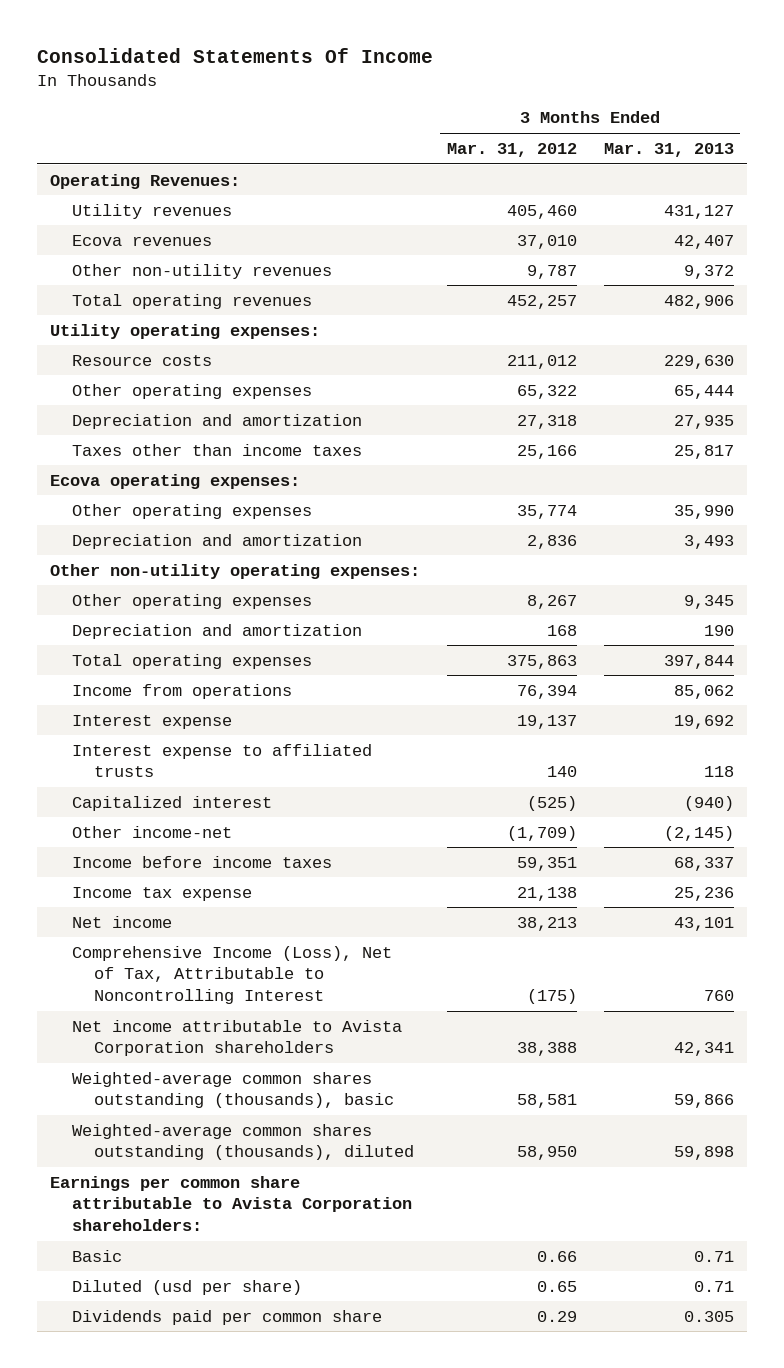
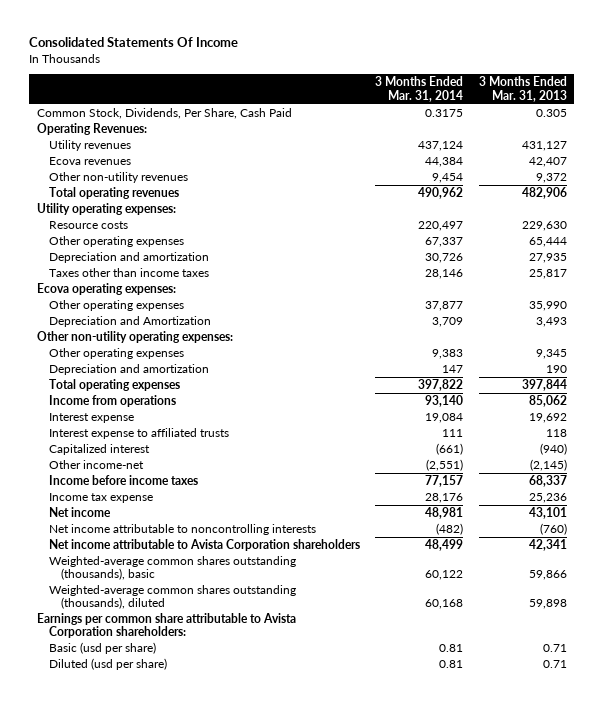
- | 3 Months Ended Mar. 31, 2012 | 3 Months Ended Mar. 31, 2013
+ | 3 Months Ended Mar. 31, 2014 | 3 Months Ended Mar. 31, 2013
+ Common Stock, Dividends, Per Share, Cash Paid | 0.3175 | 0.305
- Depreciation and amortization | 2,836 | 3,493
+ Depreciation and Amortization | 3,709 | 3,493
- Comprehensive Income (Loss), Net of Tax, Attributable to Noncontrolling Interest | (175) | 760
+ Net income attributable to noncontrolling interests | (482) | (760)
- Basic | 0.66 | 0.71
+ Basic (usd per share) | 0.81 | 0.71
- Dividends paid per common share | 0.29 | 0.305

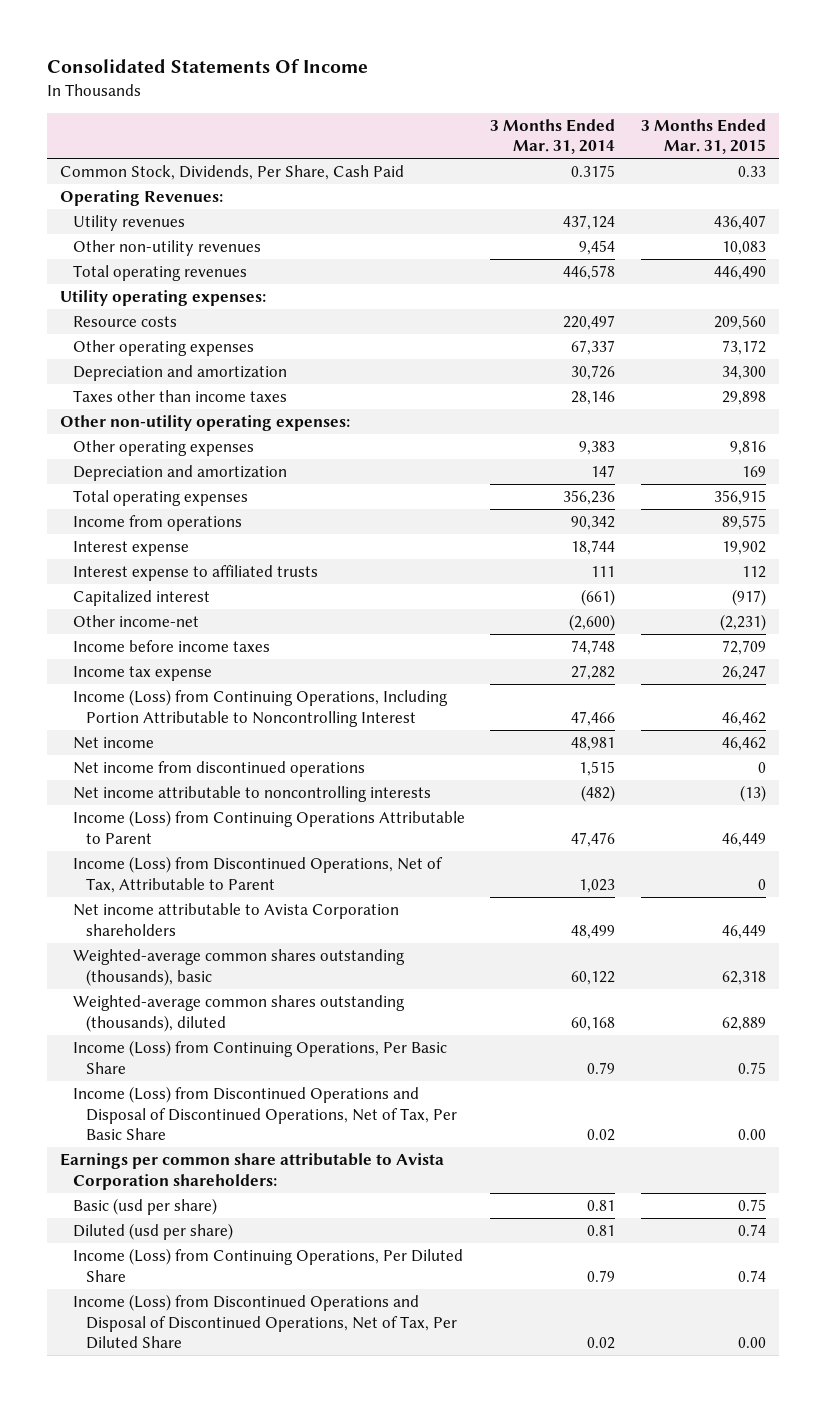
- | 3 Months Ended Mar. 31, 2014 | 3 Months Ended Mar. 31, 2013
+ | 3 Months Ended Mar. 31, 2014 | 3 Months Ended Mar. 31, 2015
- Ecova revenues | 44,384 | 42,407
- Total operating revenues | 490,962 | 482,906
+ Total operating revenues | 446,578 | 446,490
- Ecova operating expenses:
- Other operating expenses | 37,877 | 35,990
- Depreciation and Amortization | 3,709 | 3,493
- Total operating expenses | 397,822 | 397,844
- Income from operations | 93,140 | 85,062
- Interest expense | 19,084 | 19,692
+ Total operating expenses | 356,236 | 356,915
+ Income from operations | 90,342 | 89,575
+ Interest expense | 18,744 | 19,902
- Other income-net | (2,551) | (2,145)
- Income before income taxes | 77,157 | 68,337
- Income tax expense | 28,176 | 25,236
+ Other income-net | (2,600) | (2,231)
+ Income before income taxes | 74,748 | 72,709
+ Income tax expense | 27,282 | 26,247
+ Income (Loss) from Continuing Operations, Including Portion Attributable to Noncontrolling Interest | 47,466 | 46,462
+ Net income from discontinued operations | 1,515 | 0
+ Income (Loss) from Continuing Operations Attributable to Parent | 47,476 | 46,449
+ Income (Loss) from Discontinued Operations, Net of Tax, Attributable to Parent | 1,023 | 0
+ Income (Loss) from Continuing Operations, Per Basic Share | 0.79 | 0.75
+ Income (Loss) from Discontinued Operations and Disposal of Discontinued Operations, Net of Tax, Per Basic Share | 0.02 | 0.00
+ Income (Loss) from Continuing Operations, Per Diluted Share | 0.79 | 0.74
+ Income (Loss) from Discontinued Operations and Disposal of Discontinued Operations, Net of Tax, Per Diluted Share | 0.02 | 0.00

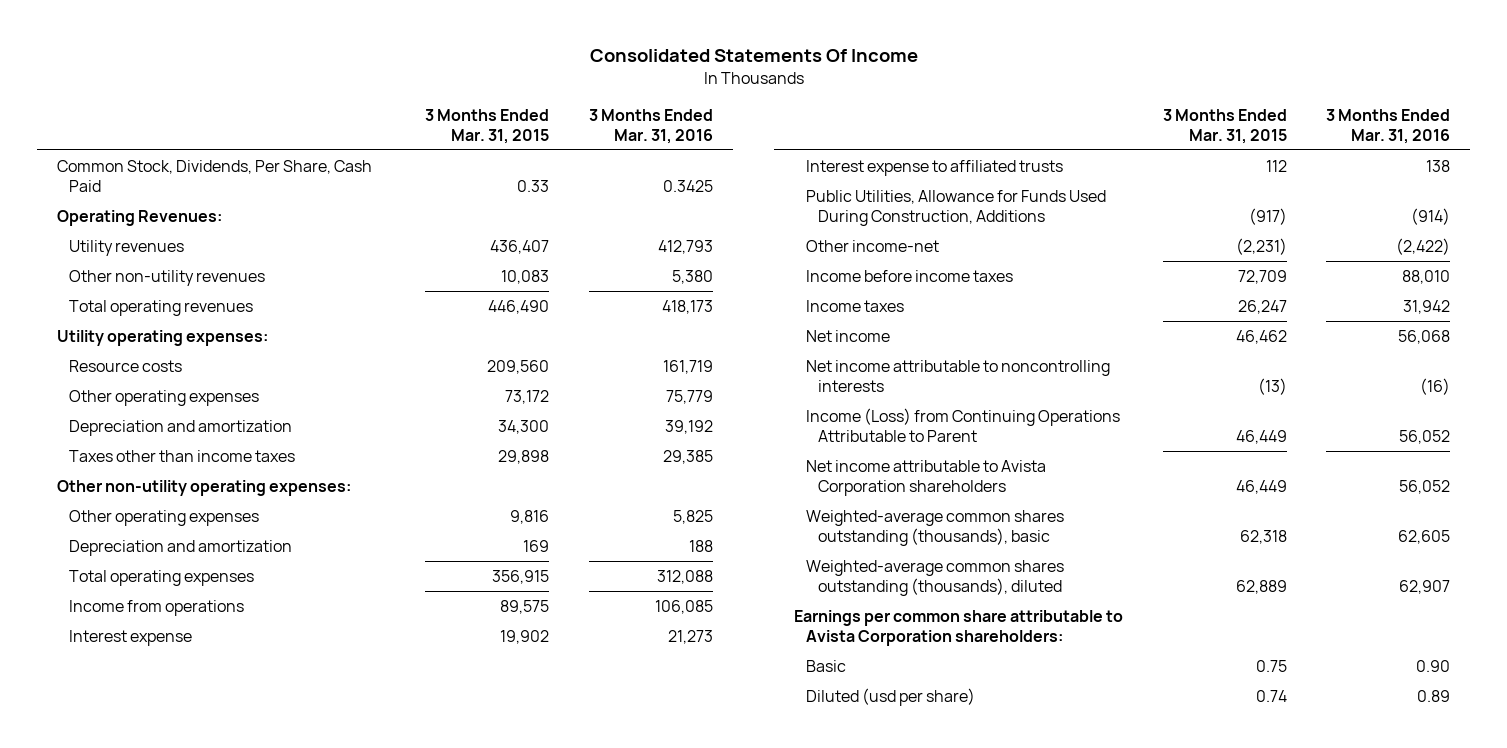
- | 3 Months Ended Mar. 31, 2014 | 3 Months Ended Mar. 31, 2015
+ | 3 Months Ended Mar. 31, 2015 | 3 Months Ended Mar. 31, 2016
- Capitalized interest | (661) | (917)
+ Public Utilities, Allowance for Funds Used During Construction, Additions | (917) | (914)
- Income tax expense | 27,282 | 26,247
- Income (Loss) from Continuing Operations, Including Portion Attributable to Noncontrolling Interest | 47,466 | 46,462
+ Income taxes | 26,247 | 31,942
- Net income from discontinued operations | 1,515 | 0
- Income (Loss) from Discontinued Operations, Net of Tax, Attributable to Parent | 1,023 | 0
- Income (Loss) from Continuing Operations, Per Basic Share | 0.79 | 0.75
- Income (Loss) from Discontinued Operations and Disposal of Discontinued Operations, Net of Tax, Per Basic Share | 0.02 | 0.00
- Basic (usd per share) | 0.81 | 0.75
+ Basic | 0.75 | 0.90
- Income (Loss) from Continuing Operations, Per Diluted Share | 0.79 | 0.74
- Income (Loss) from Discontinued Operations and Disposal of Discontinued Operations, Net of Tax, Per Diluted Share | 0.02 | 0.00

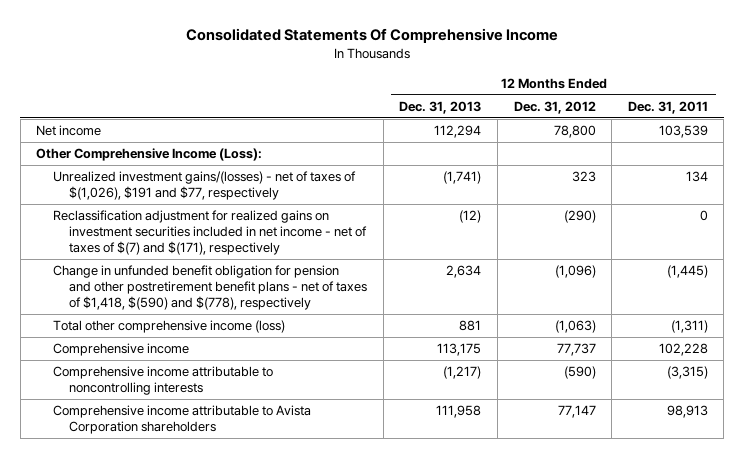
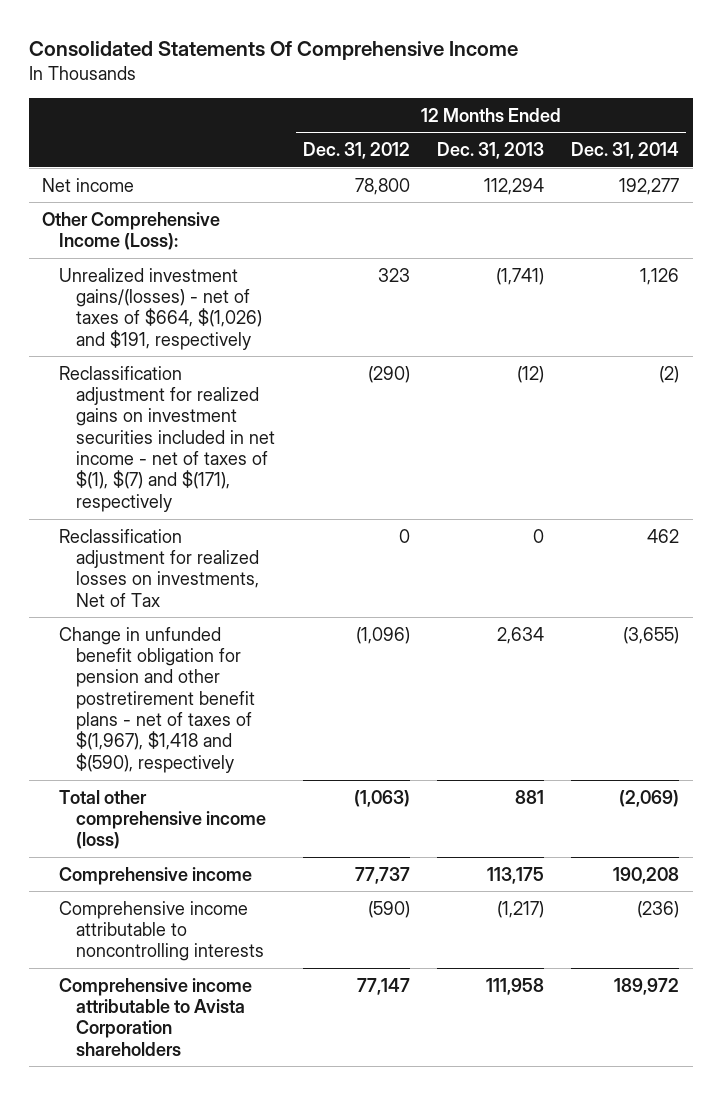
- | 12 Months Ended Dec. 31, 2013 | 12 Months Ended Dec. 31, 2012 | 12 Months Ended Dec. 31, 2011
+ | 12 Months Ended Dec. 31, 2012 | 12 Months Ended Dec. 31, 2013 | 12 Months Ended Dec. 31, 2014
- Unrealized investment gains/(losses) - net of taxes of $(1,026), $191 and $77, respectively | (1,741) | 323 | 134
- Reclassification adjustment for realized gains on investment securities included in net income - net of taxes of $(7) and $(171), respectively | (12) | (290) | 0
- Change in unfunded benefit obligation for pension and other postretirement benefit plans - net of taxes of $1,418, $(590) and $(778), respectively | 2,634 | (1,096) | (1,445)
+ Unrealized investment gains/(losses) - net of taxes of $664, $(1,026) and $191, respectively | 323 | (1,741) | 1,126
+ Reclassification adjustment for realized gains on investment securities included in net income - net of taxes of $(1), $(7) and $(171), respectively | (290) | (12) | (2)
+ Reclassification adjustment for realized losses on investments, Net of Tax | 0 | 0 | 462
+ Change in unfunded benefit obligation for pension and other postretirement benefit plans - net of taxes of $(1,967), $1,418 and $(590), respectively | (1,096) | 2,634 | (3,655)

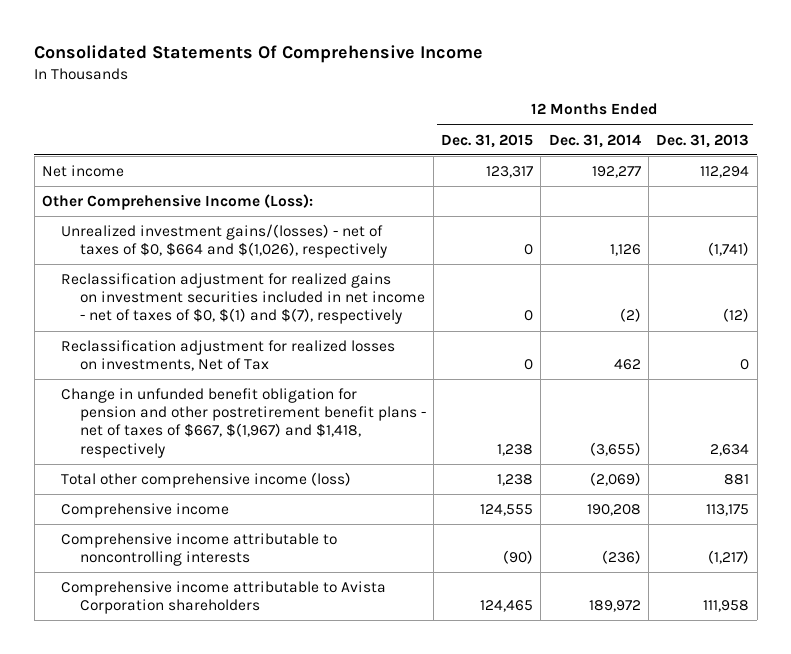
- | 12 Months Ended Dec. 31, 2012 | 12 Months Ended Dec. 31, 2013 | 12 Months Ended Dec. 31, 2014
+ | 12 Months Ended Dec. 31, 2015 | 12 Months Ended Dec. 31, 2014 | 12 Months Ended Dec. 31, 2013
- Unrealized investment gains/(losses) - net of taxes of $664, $(1,026) and $191, respectively | 323 | (1,741) | 1,126
- Reclassification adjustment for realized gains on investment securities included in net income - net of taxes of $(1), $(7) and $(171), respectively | (290) | (12) | (2)
+ Unrealized investment gains/(losses) - net of taxes of $0, $664 and $(1,026), respectively | 0 | 1,126 | (1,741)
+ Reclassification adjustment for realized gains on investment securities included in net income - net of taxes of $0, $(1) and $(7), respectively | 0 | (2) | (12)
- Change in unfunded benefit obligation for pension and other postretirement benefit plans - net of taxes of $(1,967), $1,418 and $(590), respectively | (1,096) | 2,634 | (3,655)
+ Change in unfunded benefit obligation for pension and other postretirement benefit plans - net of taxes of $667, $(1,967) and $1,418, respectively | 1,238 | (3,655) | 2,634

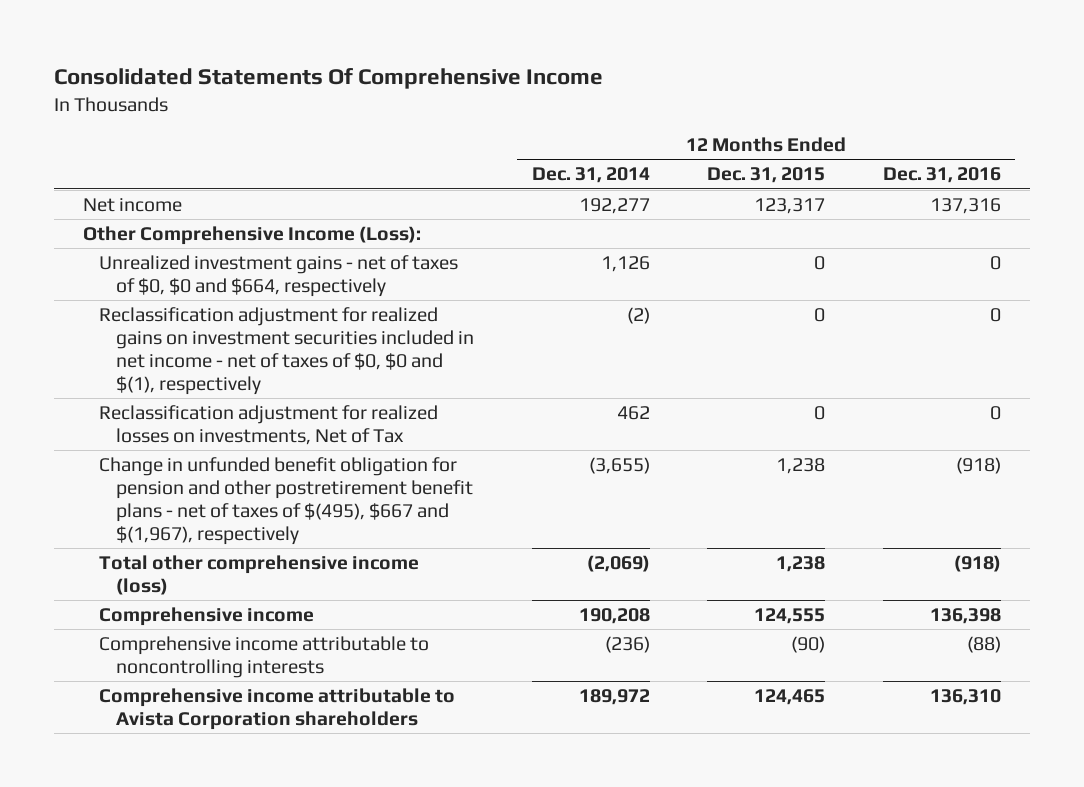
- | 12 Months Ended Dec. 31, 2015 | 12 Months Ended Dec. 31, 2014 | 12 Months Ended Dec. 31, 2013
+ | 12 Months Ended Dec. 31, 2014 | 12 Months Ended Dec. 31, 2015 | 12 Months Ended Dec. 31, 2016
- Unrealized investment gains/(losses) - net of taxes of $0, $664 and $(1,026), respectively | 0 | 1,126 | (1,741)
- Reclassification adjustment for realized gains on investment securities included in net income - net of taxes of $0, $(1) and $(7), respectively | 0 | (2) | (12)
+ Unrealized investment gains - net of taxes of $0, $0 and $664, respectively | 1,126 | 0 | 0
+ Reclassification adjustment for realized gains on investment securities included in net income - net of taxes of $0, $0 and $(1), respectively | (2) | 0 | 0
- Change in unfunded benefit obligation for pension and other postretirement benefit plans - net of taxes of $667, $(1,967) and $1,418, respectively | 1,238 | (3,655) | 2,634
+ Change in unfunded benefit obligation for pension and other postretirement benefit plans - net of taxes of $(495), $667 and $(1,967), respectively | (3,655) | 1,238 | (918)

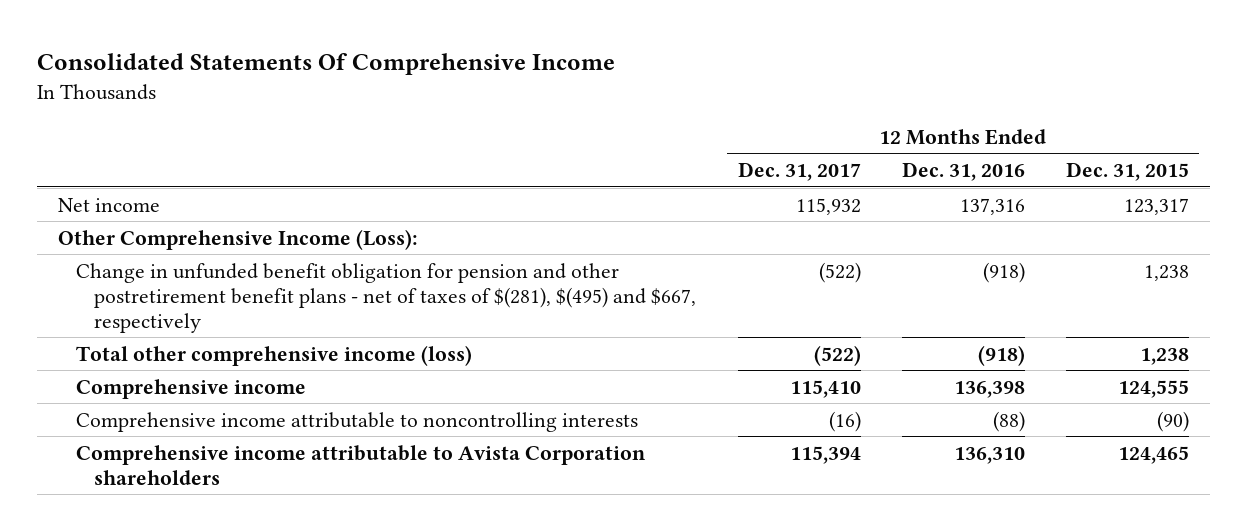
- | 12 Months Ended Dec. 31, 2014 | 12 Months Ended Dec. 31, 2015 | 12 Months Ended Dec. 31, 2016
+ | 12 Months Ended Dec. 31, 2017 | 12 Months Ended Dec. 31, 2016 | 12 Months Ended Dec. 31, 2015
- Unrealized investment gains - net of taxes of $0, $0 and $664, respectively | 1,126 | 0 | 0
- Reclassification adjustment for realized gains on investment securities included in net income - net of taxes of $0, $0 and $(1), respectively | (2) | 0 | 0
- Reclassification adjustment for realized losses on investments, Net of Tax | 462 | 0 | 0
- Change in unfunded benefit obligation for pension and other postretirement benefit plans - net of taxes of $(495), $667 and $(1,967), respectively | (3,655) | 1,238 | (918)
+ Change in unfunded benefit obligation for pension and other postretirement benefit plans - net of taxes of $(281), $(495) and $667, respectively | (522) | (918) | 1,238

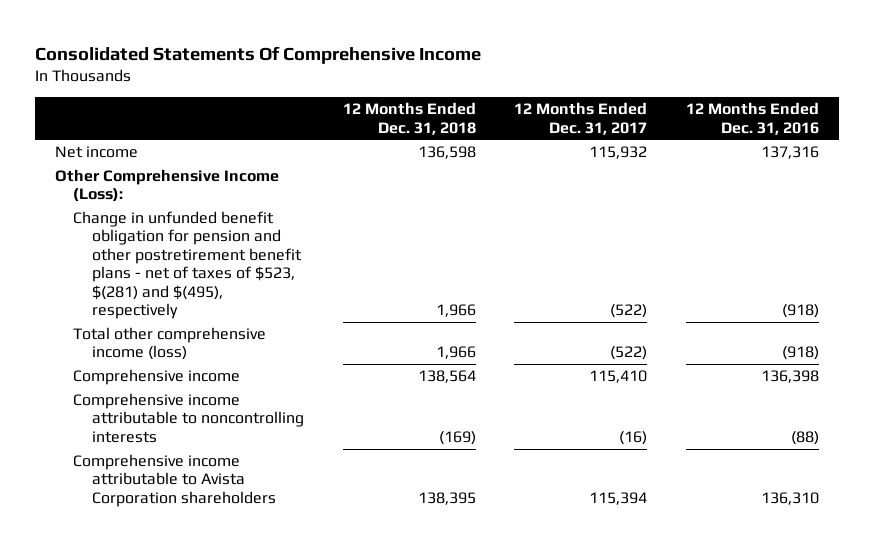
- | 12 Months Ended Dec. 31, 2017 | 12 Months Ended Dec. 31, 2016 | 12 Months Ended Dec. 31, 2015
+ | 12 Months Ended Dec. 31, 2018 | 12 Months Ended Dec. 31, 2017 | 12 Months Ended Dec. 31, 2016
- Change in unfunded benefit obligation for pension and other postretirement benefit plans - net of taxes of $(281), $(495) and $667, respectively | (522) | (918) | 1,238
+ Change in unfunded benefit obligation for pension and other postretirement benefit plans - net of taxes of $523, $(281) and $(495), respectively | 1,966 | (522) | (918)

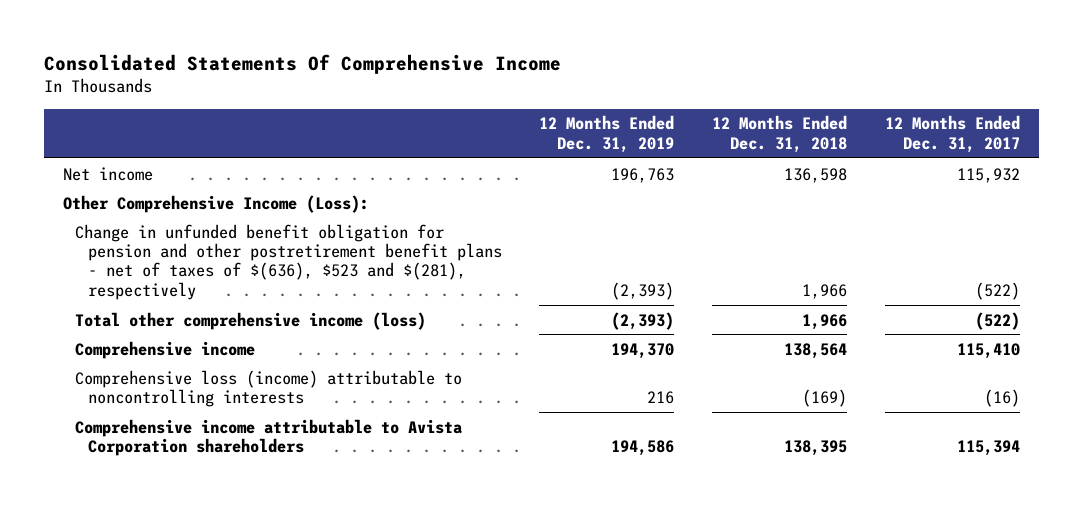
- | 12 Months Ended Dec. 31, 2018 | 12 Months Ended Dec. 31, 2017 | 12 Months Ended Dec. 31, 2016
+ | 12 Months Ended Dec. 31, 2019 | 12 Months Ended Dec. 31, 2018 | 12 Months Ended Dec. 31, 2017
- Change in unfunded benefit obligation for pension and other postretirement benefit plans - net of taxes of $523, $(281) and $(495), respectively | 1,966 | (522) | (918)
+ Change in unfunded benefit obligation for pension and other postretirement benefit plans - net of taxes of $(636), $523 and $(281), respectively | (2,393) | 1,966 | (522)
- Comprehensive income attributable to noncontrolling interests | (169) | (16) | (88)
+ Comprehensive loss (income) attributable to noncontrolling interests | 216 | (169) | (16)

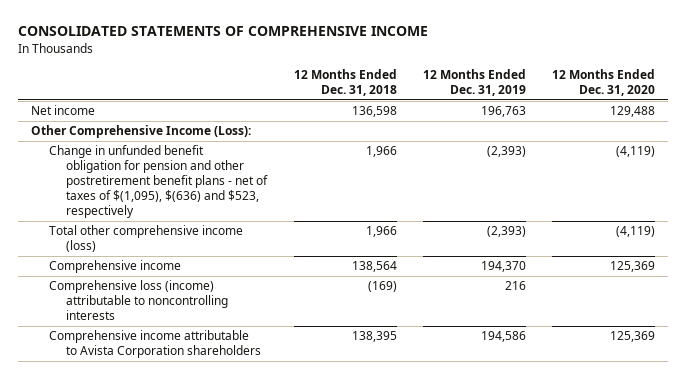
- Consolidated Statements Of Comprehensive Income
+ CONSOLIDATED STATEMENTS OF COMPREHENSIVE INCOME
- | 12 Months Ended Dec. 31, 2019 | 12 Months Ended Dec. 31, 2018 | 12 Months Ended Dec. 31, 2017
+ | 12 Months Ended Dec. 31, 2018 | 12 Months Ended Dec. 31, 2019 | 12 Months Ended Dec. 31, 2020
- Change in unfunded benefit obligation for pension and other postretirement benefit plans - net of taxes of $(636), $523 and $(281), respectively | (2,393) | 1,966 | (522)
+ Change in unfunded benefit obligation for pension and other postretirement benefit plans - net of taxes of $(1,095), $(636) and $523, respectively | 1,966 | (2,393) | (4,119)

